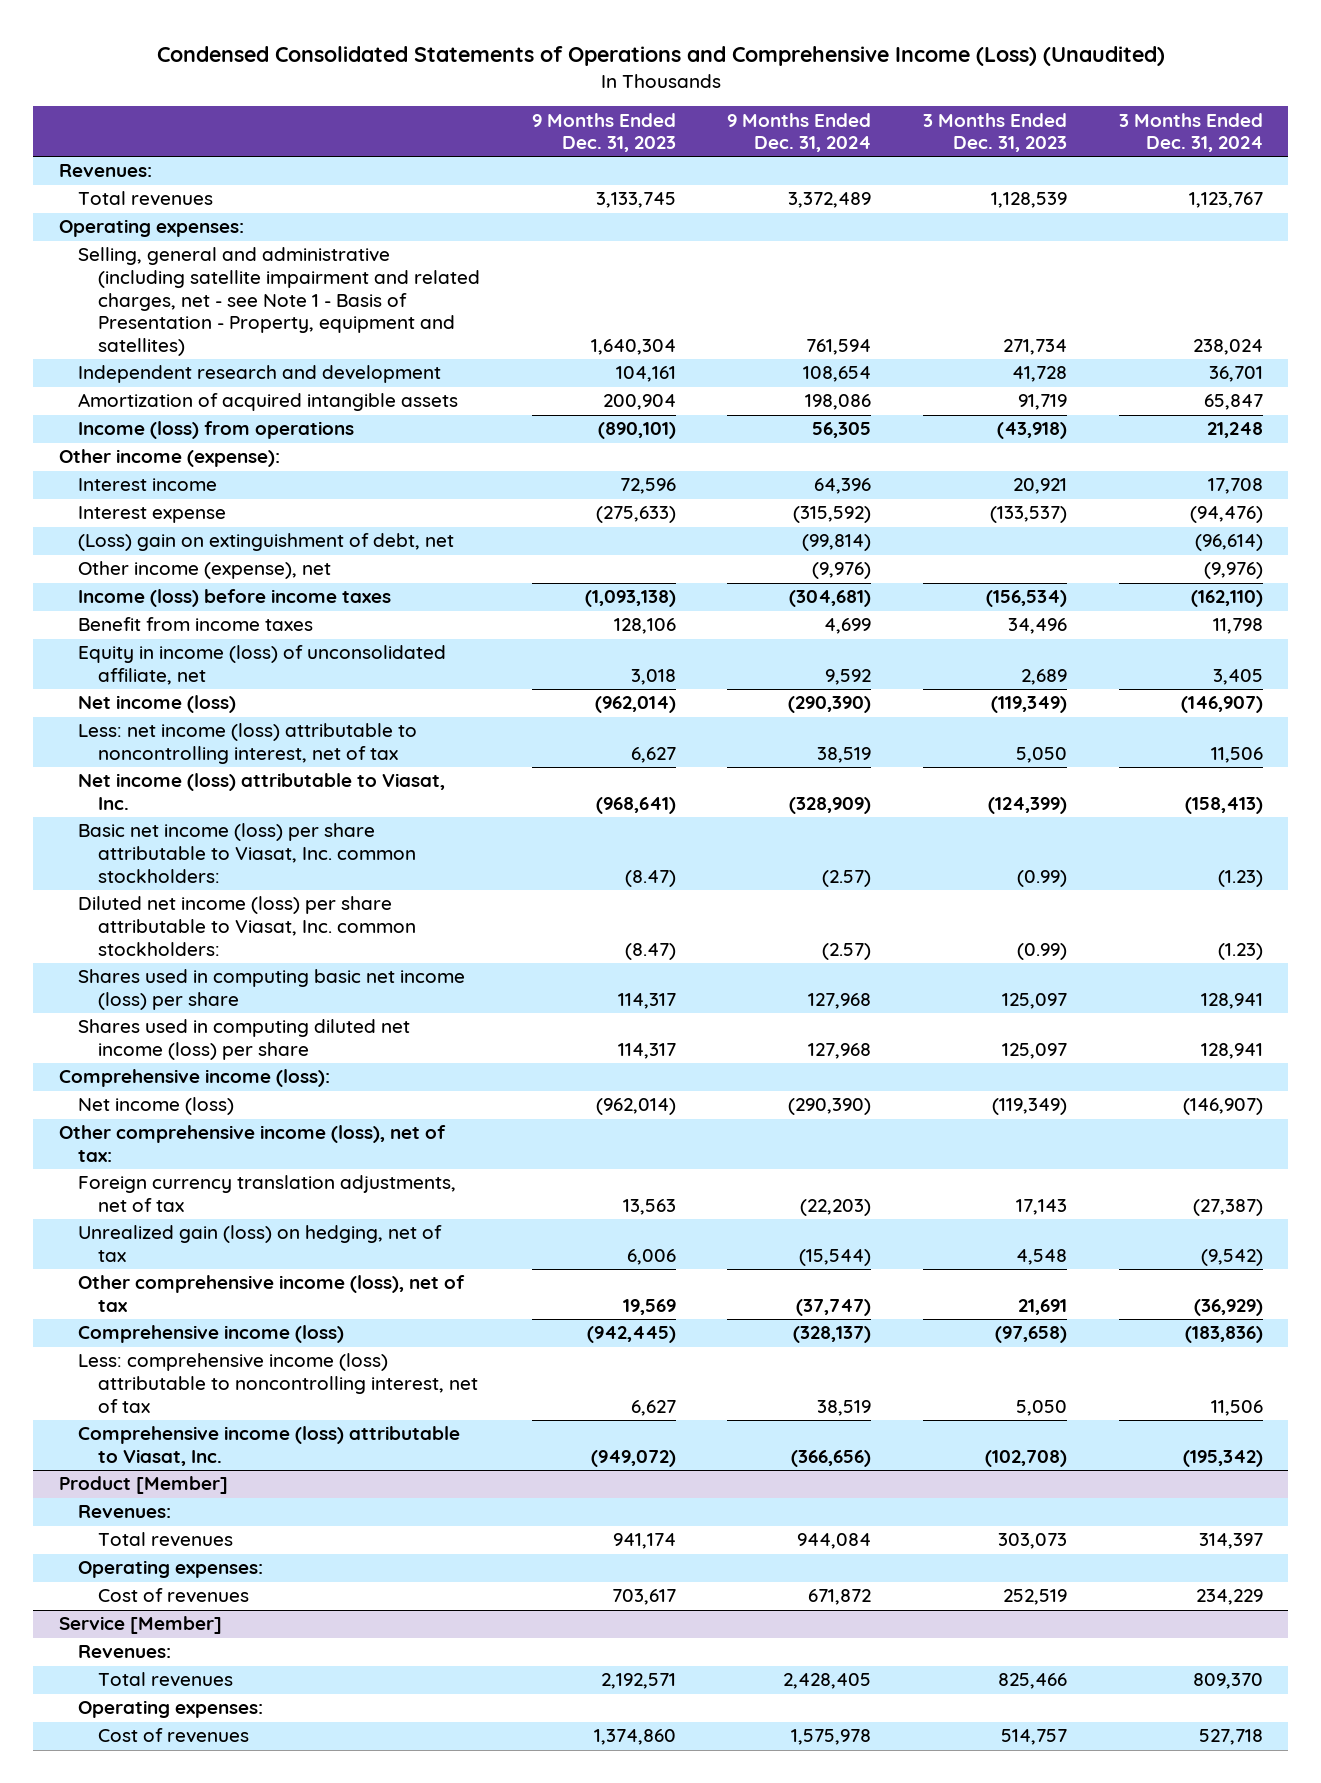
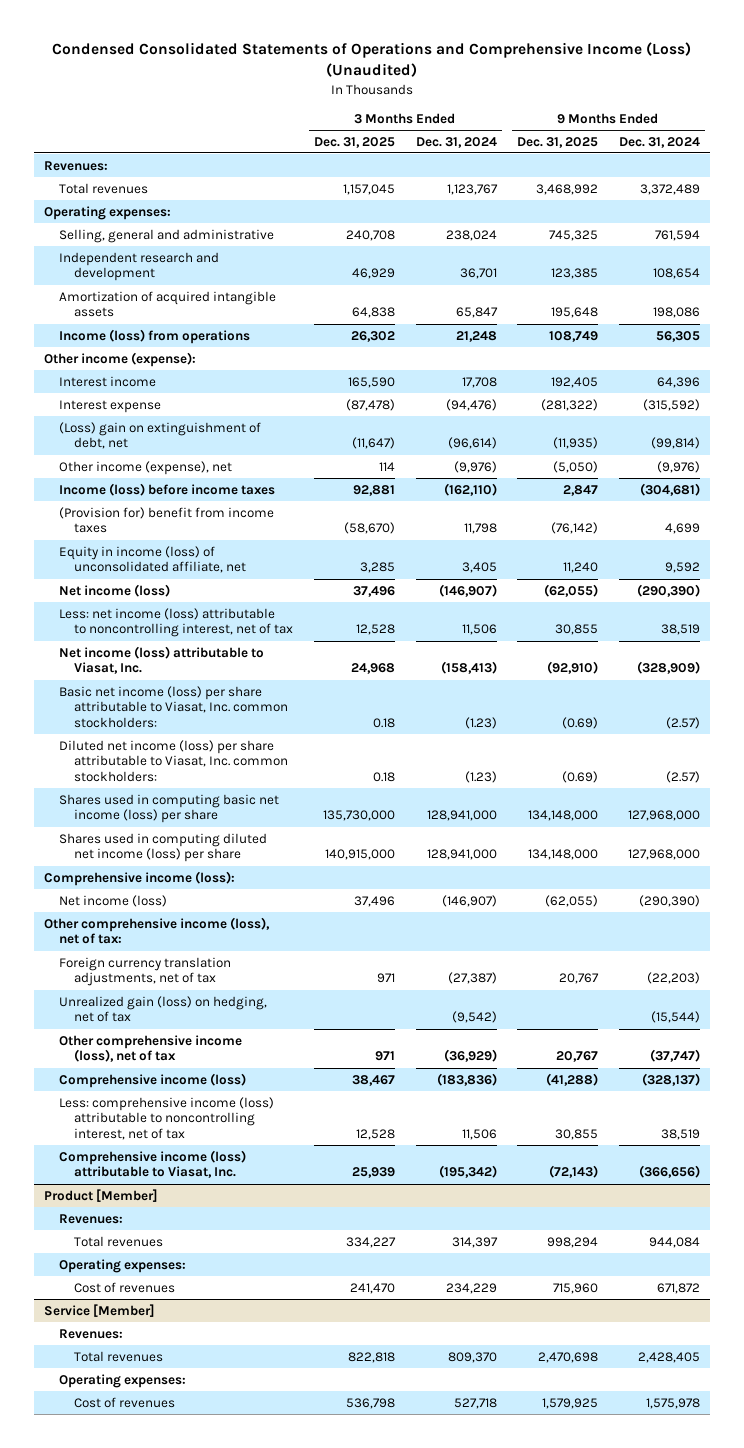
- | 9 Months Ended Dec. 31, 2023 | 9 Months Ended Dec. 31, 2024 | 3 Months Ended Dec. 31, 2023 | 3 Months Ended Dec. 31, 2024
+ | 3 Months Ended Dec. 31, 2025 | 3 Months Ended Dec. 31, 2024 | 9 Months Ended Dec. 31, 2025 | 9 Months Ended Dec. 31, 2024
- Selling, general and administrative (including satellite impairment and related charges, net - see Note 1 - Basis of Presentation - Property, equipment and satellites) | 1,640,304 | 761,594 | 271,734 | 238,024
+ Selling, general and administrative | 240,708 | 238,024 | 745,325 | 761,594
- Benefit from income taxes | 128,106 | 4,699 | 34,496 | 11,798
+ (Provision for) benefit from income taxes | (58,670) | 11,798 | (76,142) | 4,699
- Shares used in computing basic net income (loss) per share | 114,317 | 127,968 | 125,097 | 128,941
- Shares used in computing diluted net income (loss) per share | 114,317 | 127,968 | 125,097 | 128,941
+ Shares used in computing basic net income (loss) per share | 135,730,000 | 128,941,000 | 134,148,000 | 127,968,000
+ Shares used in computing diluted net income (loss) per share | 140,915,000 | 128,941,000 | 134,148,000 | 127,968,000

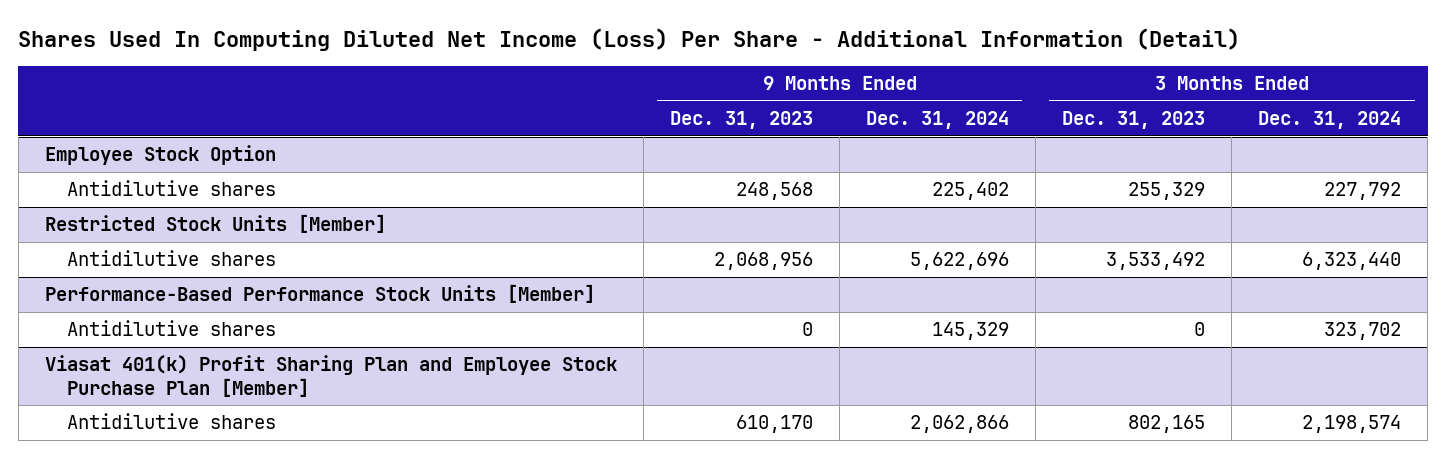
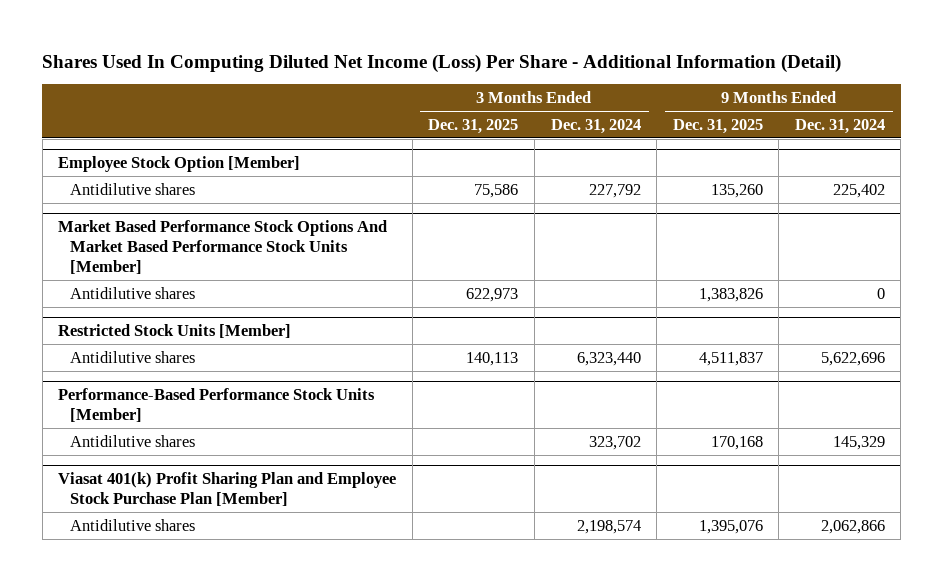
- | 9 Months Ended Dec. 31, 2023 | 9 Months Ended Dec. 31, 2024 | 3 Months Ended Dec. 31, 2023 | 3 Months Ended Dec. 31, 2024
+ | 3 Months Ended Dec. 31, 2025 | 3 Months Ended Dec. 31, 2024 | 9 Months Ended Dec. 31, 2025 | 9 Months Ended Dec. 31, 2024
- Employee Stock Option
+ Employee Stock Option [Member]
+ Market Based Performance Stock Options And Market Based Performance Stock Units [Member]
+ Antidilutive shares | 622,973 | | 1,383,826 | 0

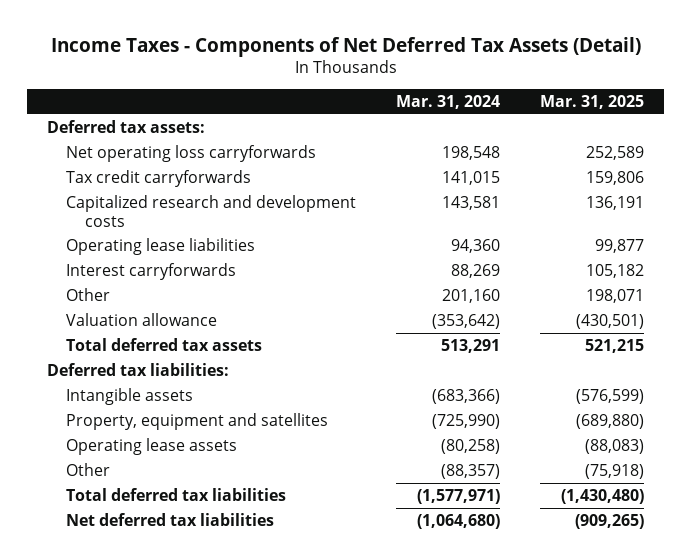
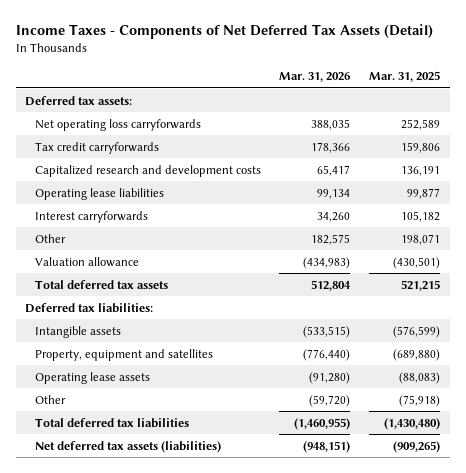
- | Mar. 31, 2024 | Mar. 31, 2025
+ | Mar. 31, 2026 | Mar. 31, 2025
- Net deferred tax liabilities | (1,064,680) | (909,265)
+ Net deferred tax assets (liabilities) | (948,151) | (909,265)

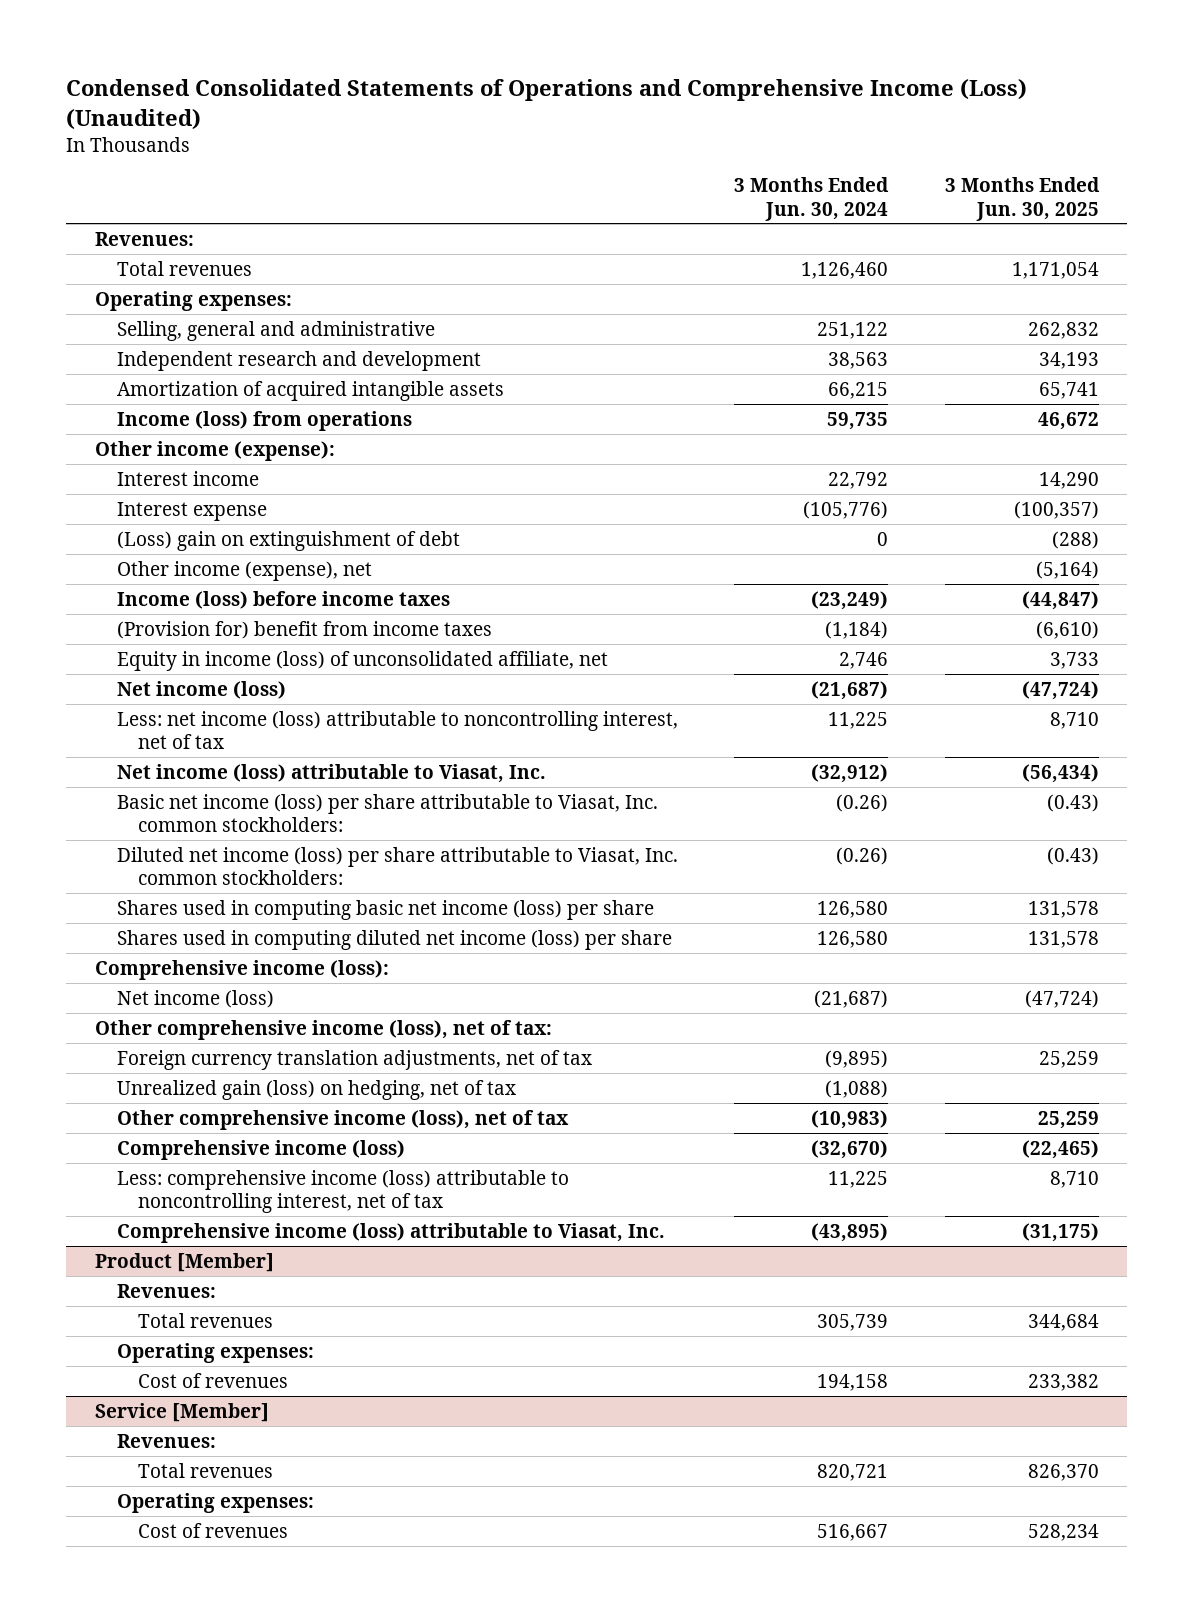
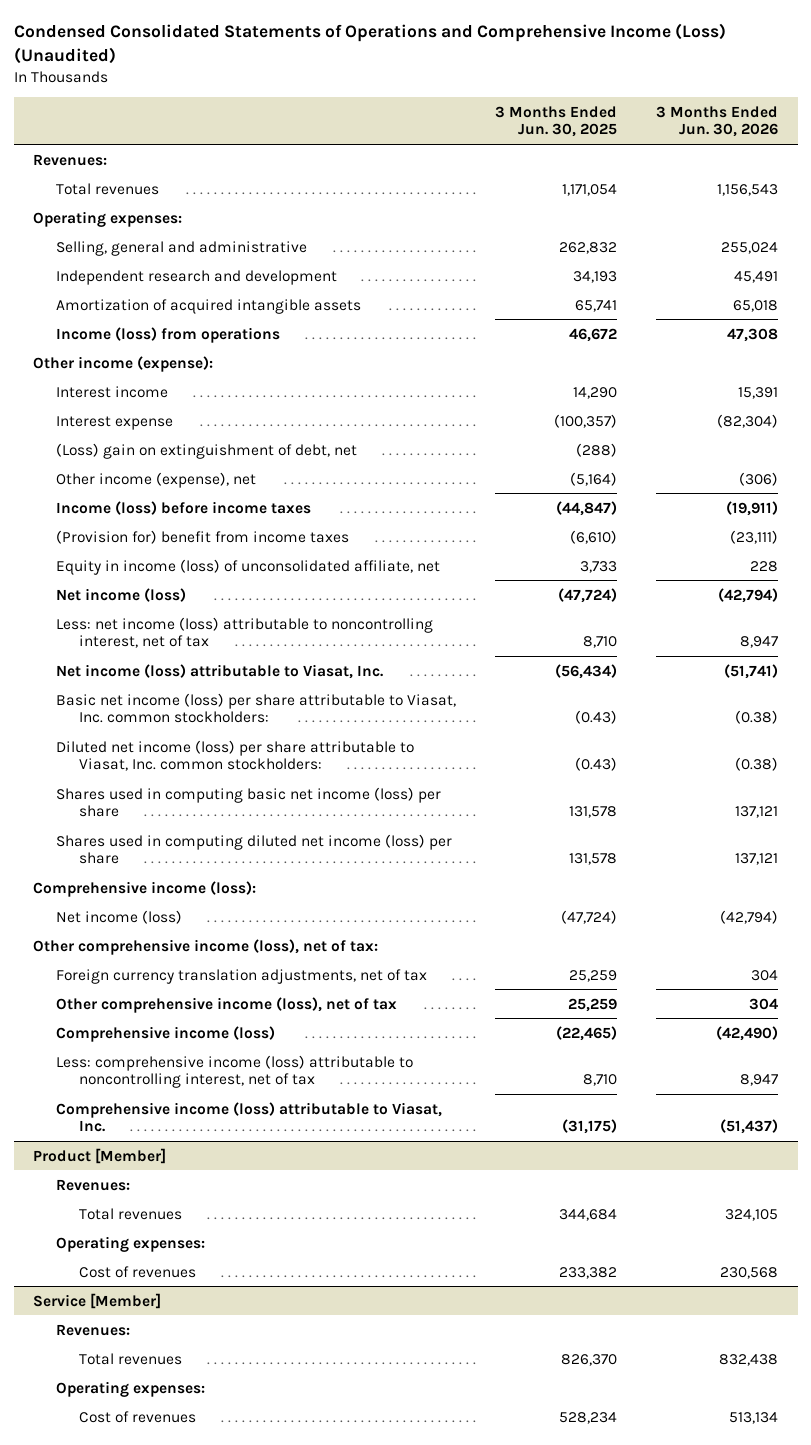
- | 3 Months Ended Jun. 30, 2024 | 3 Months Ended Jun. 30, 2025
+ | 3 Months Ended Jun. 30, 2025 | 3 Months Ended Jun. 30, 2026
- (Loss) gain on extinguishment of debt | 0 | (288)
+ (Loss) gain on extinguishment of debt, net | (288) |
- Unrealized gain (loss) on hedging, net of tax | (1,088) |

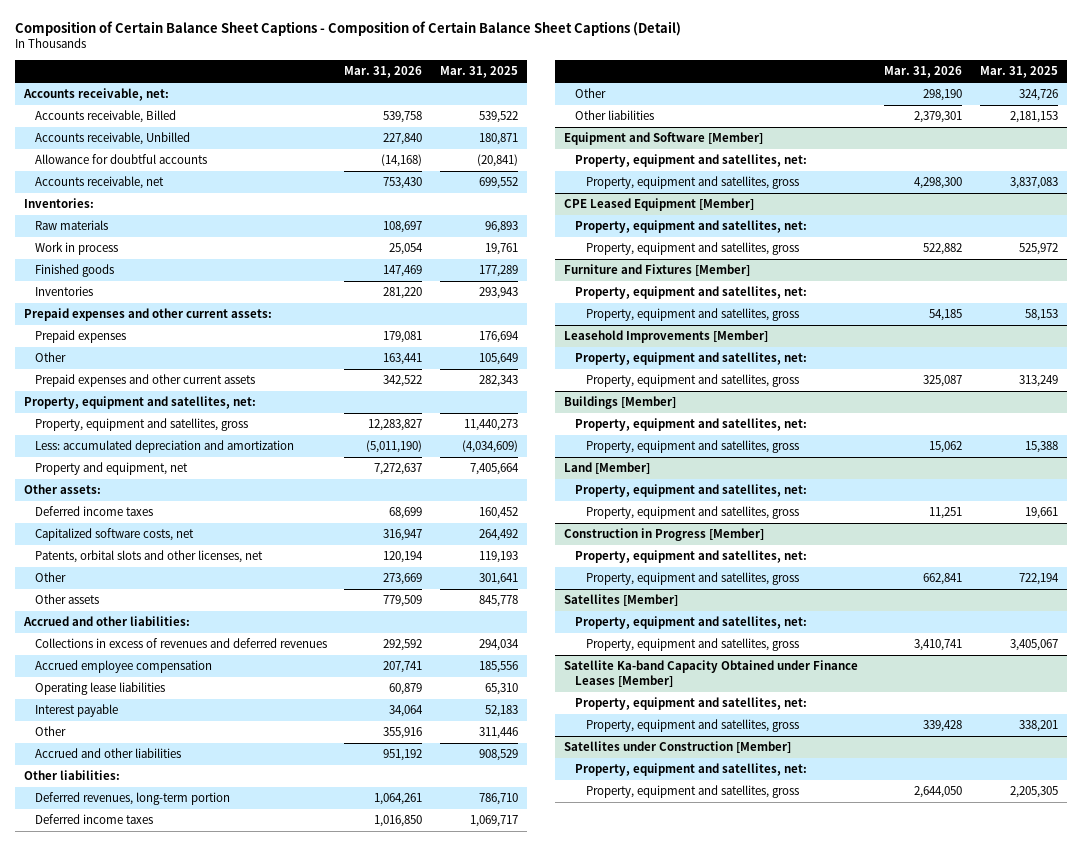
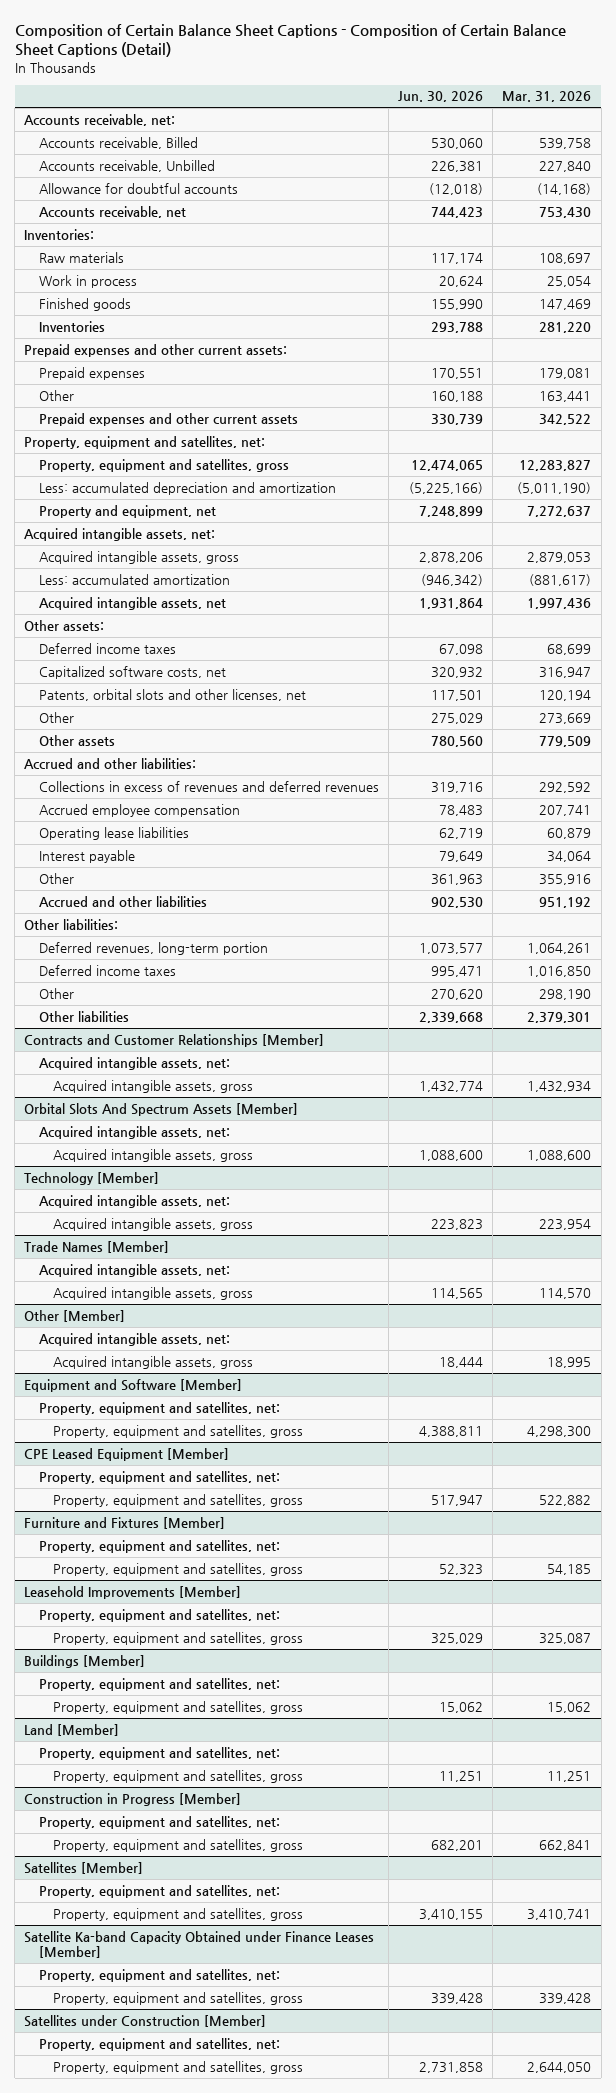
- | Mar. 31, 2026 | Mar. 31, 2025
+ | Jun. 30, 2026 | Mar. 31, 2026
+ Acquired intangible assets, net:
+ Acquired intangible assets, gross | 2,878,206 | 2,879,053
+ Less: accumulated amortization | (946,342) | (881,617)
+ Acquired intangible assets, net | 1,931,864 | 1,997,436
+ Contracts and Customer Relationships [Member]
+ Acquired intangible assets, net:
+ Acquired intangible assets, gross | 1,432,774 | 1,432,934
+ Orbital Slots And Spectrum Assets [Member]
+ Acquired intangible assets, net:
+ Acquired intangible assets, gross | 1,088,600 | 1,088,600
+ Technology [Member]
+ Acquired intangible assets, net:
+ Acquired intangible assets, gross | 223,823 | 223,954
+ Trade Names [Member]
+ Acquired intangible assets, net:
+ Acquired intangible assets, gross | 114,565 | 114,570
+ Other [Member]
+ Acquired intangible assets, net:
+ Acquired intangible assets, gross | 18,444 | 18,995

